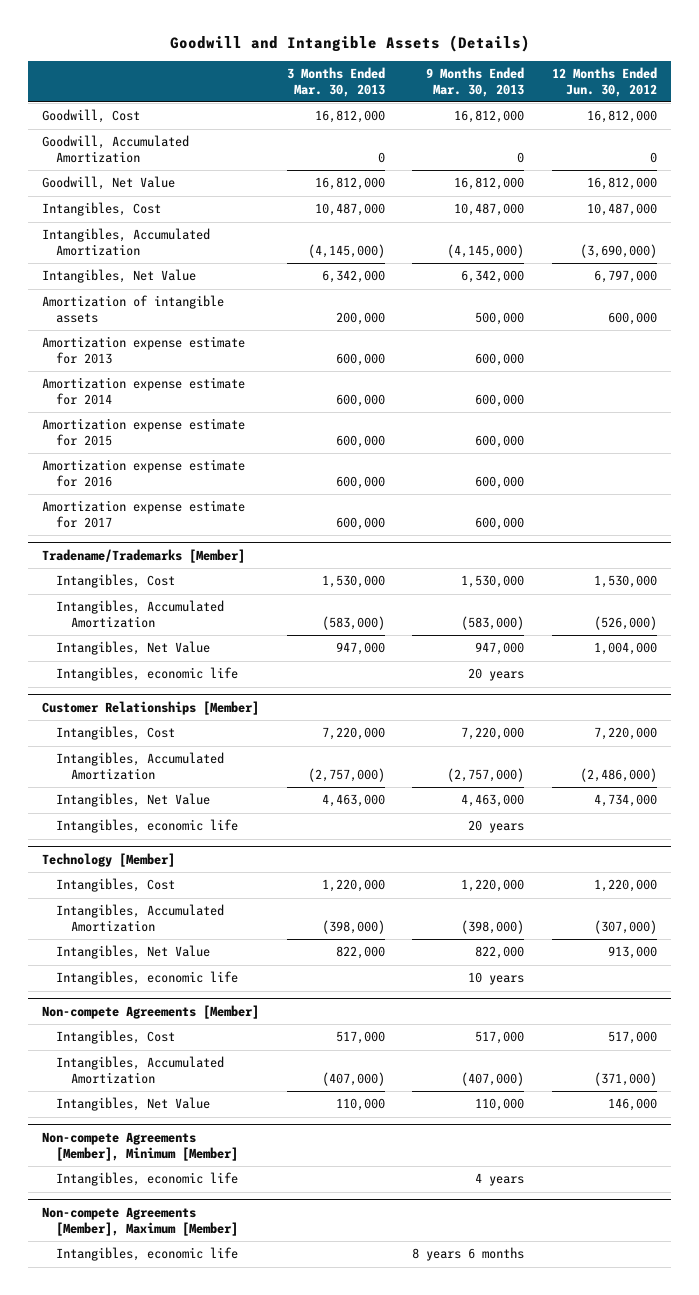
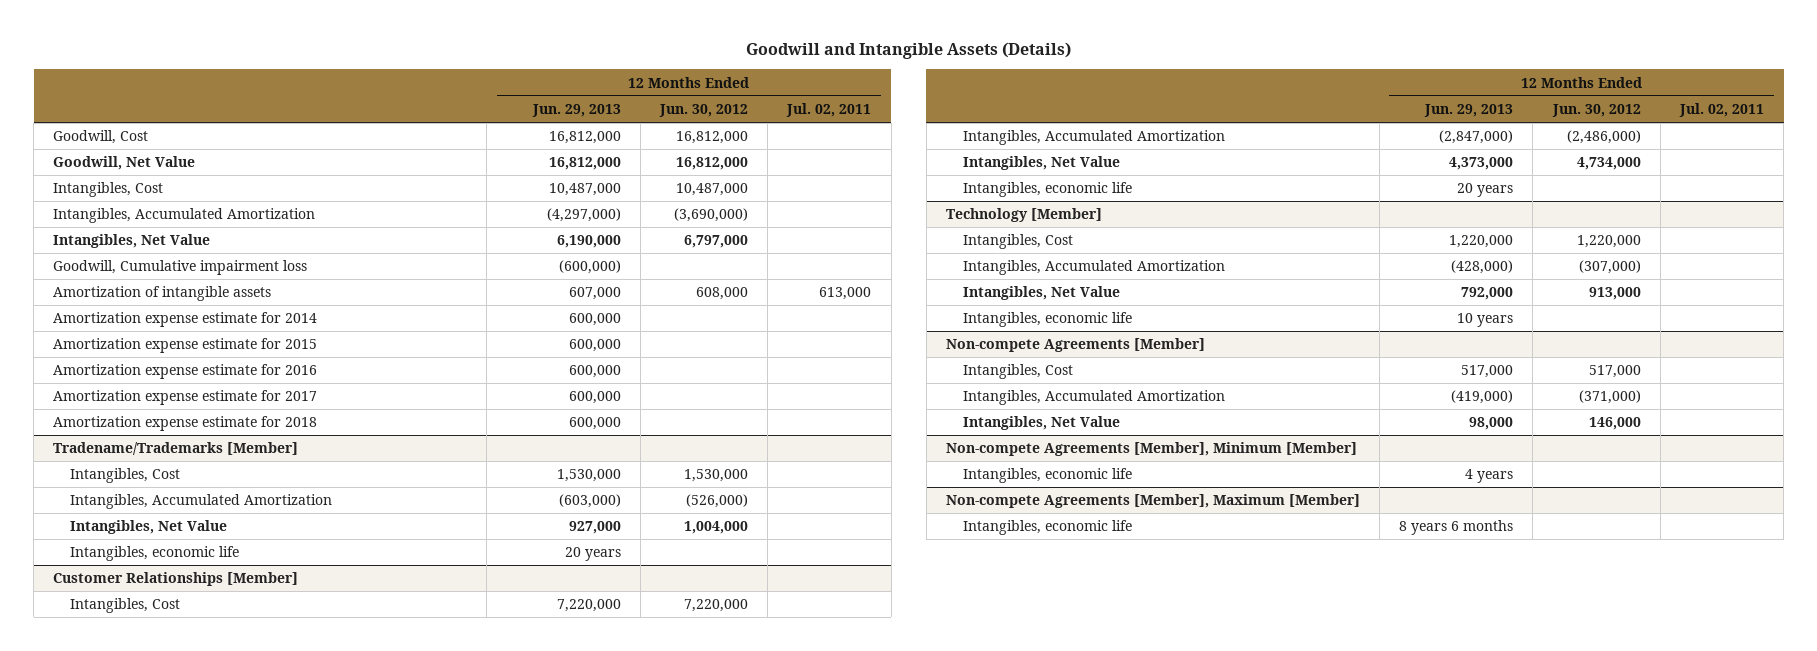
- | 3 Months Ended Mar. 30, 2013 | 9 Months Ended Mar. 30, 2013 | 12 Months Ended Jun. 30, 2012
+ | 12 Months Ended Jun. 29, 2013 | 12 Months Ended Jun. 30, 2012 | 12 Months Ended Jul. 02, 2011
- Goodwill, Accumulated Amortization | 0 | 0 | 0
- Amortization of intangible assets | 200,000 | 500,000 | 600,000
- Amortization expense estimate for 2013 | 600,000 | 600,000 |
+ Goodwill, Cumulative impairment loss | (600,000) | |
+ Amortization of intangible assets | 607,000 | 608,000 | 613,000
+ Amortization expense estimate for 2018 | 600,000 | |

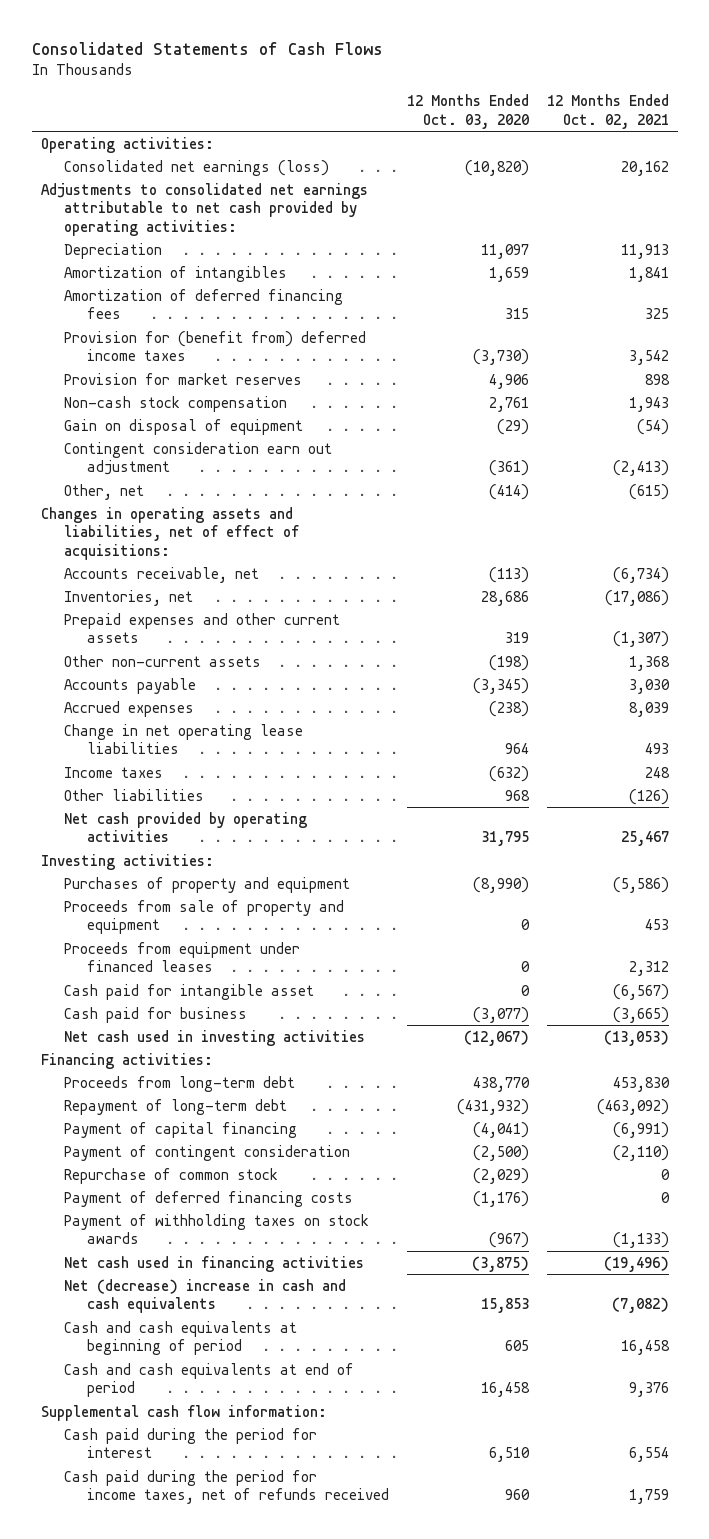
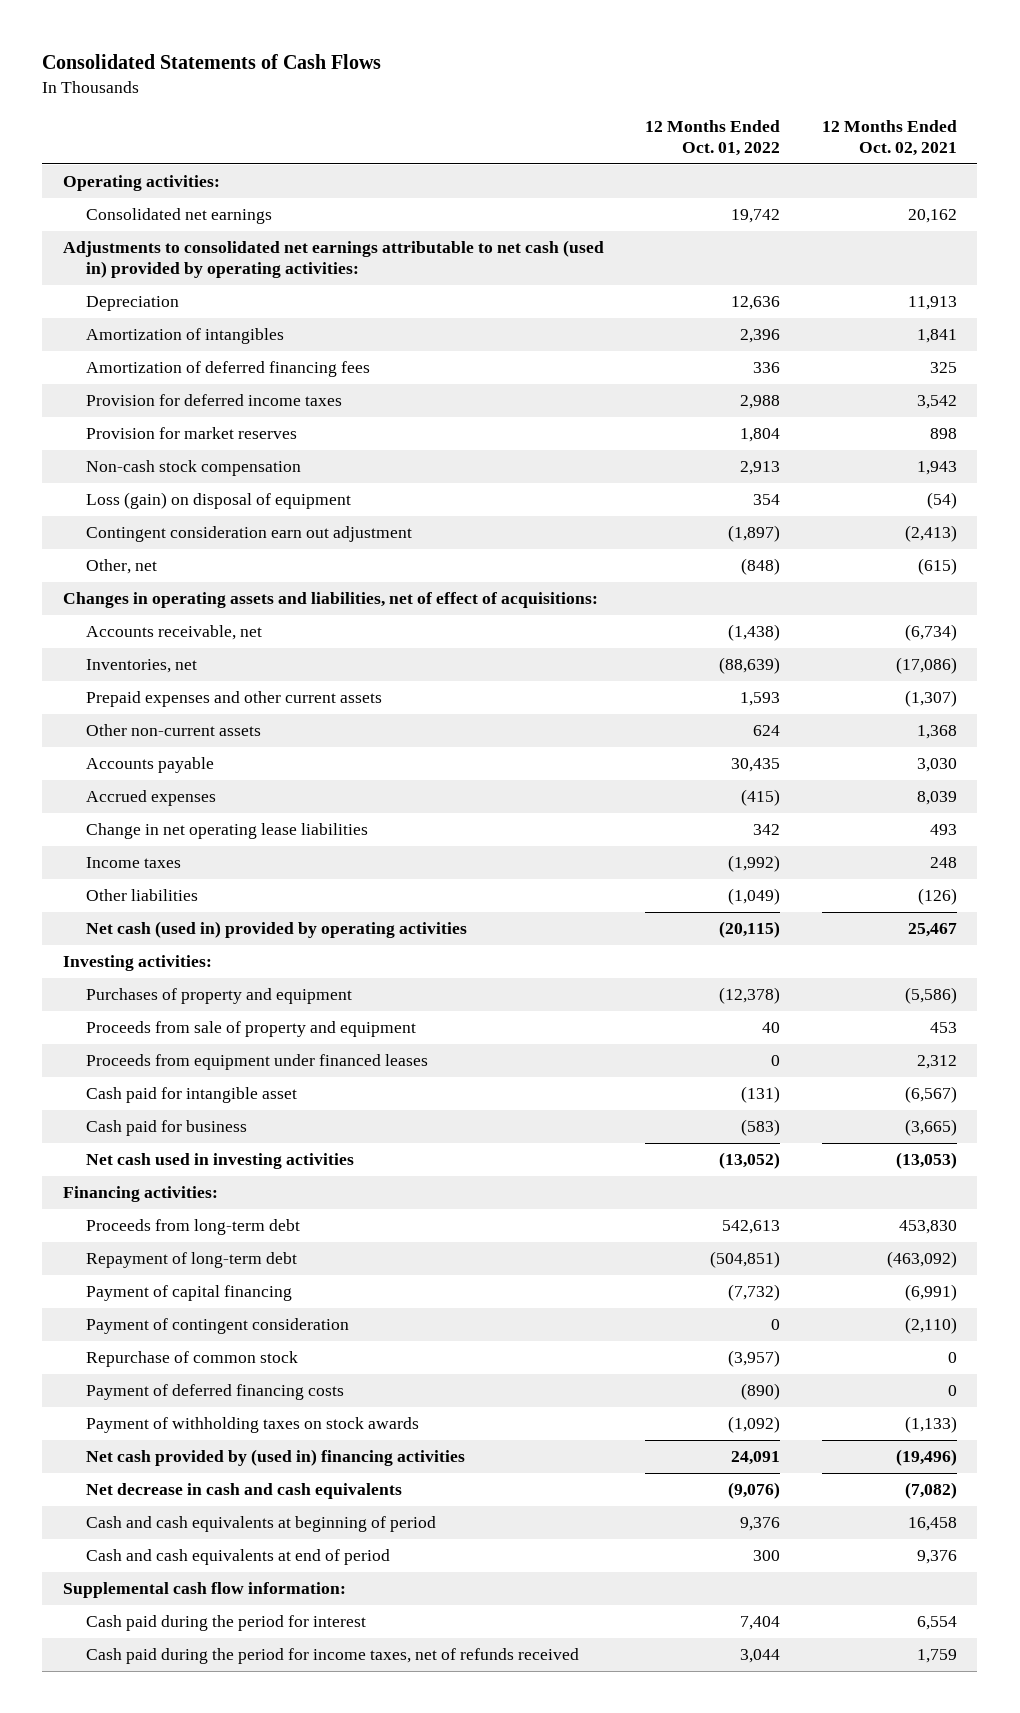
- | 12 Months Ended Oct. 03, 2020 | 12 Months Ended Oct. 02, 2021
+ | 12 Months Ended Oct. 01, 2022 | 12 Months Ended Oct. 02, 2021
- Consolidated net earnings (loss) | (10,820) | 20,162
- Adjustments to consolidated net earnings attributable to net cash provided by operating activities:
+ Consolidated net earnings | 19,742 | 20,162
+ Adjustments to consolidated net earnings attributable to net cash (used in) provided by operating activities:
- Provision for (benefit from) deferred income taxes | (3,730) | 3,542
+ Provision for deferred income taxes | 2,988 | 3,542
- Gain on disposal of equipment | (29) | (54)
+ Loss (gain) on disposal of equipment | 354 | (54)
- Net cash provided by operating activities | 31,795 | 25,467
+ Net cash (used in) provided by operating activities | (20,115) | 25,467
- Net cash used in financing activities | (3,875) | (19,496)
- Net (decrease) increase in cash and cash equivalents | 15,853 | (7,082)
+ Net cash provided by (used in) financing activities | 24,091 | (19,496)
+ Net decrease in cash and cash equivalents | (9,076) | (7,082)

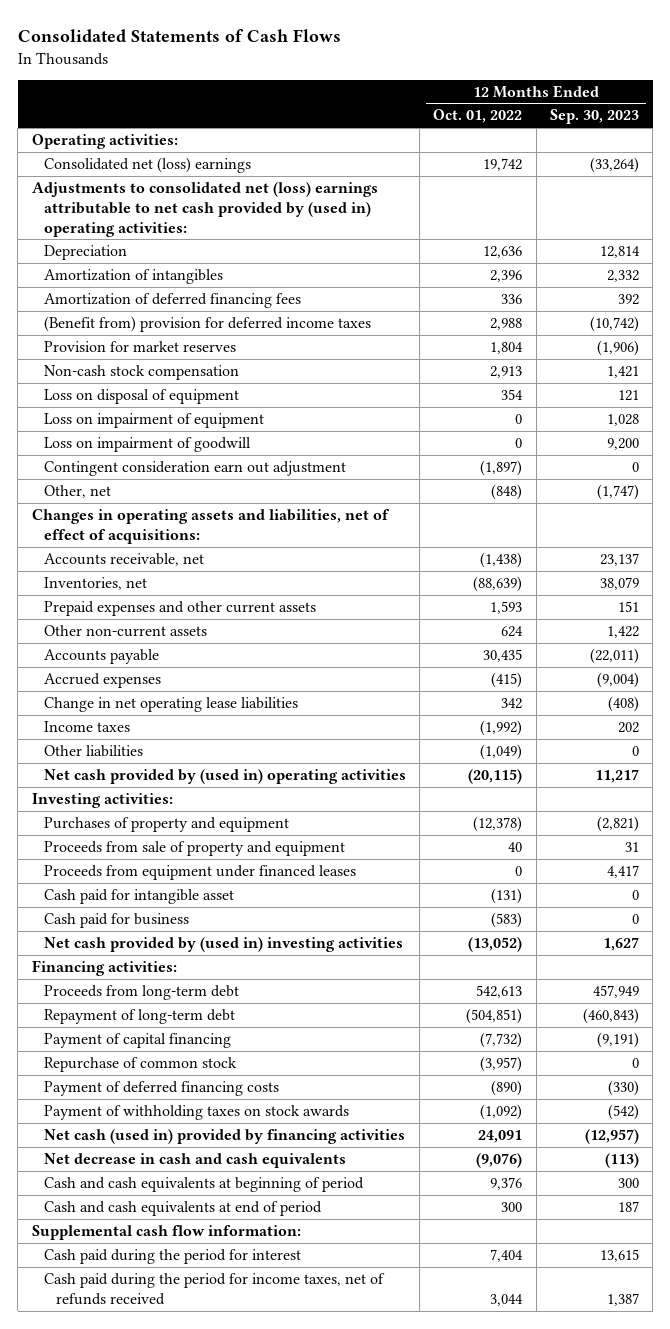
- | 12 Months Ended Oct. 01, 2022 | 12 Months Ended Oct. 02, 2021
+ | 12 Months Ended Oct. 01, 2022 | 12 Months Ended Sep. 30, 2023
- Consolidated net earnings | 19,742 | 20,162
- Adjustments to consolidated net earnings attributable to net cash (used in) provided by operating activities:
+ Consolidated net (loss) earnings | 19,742 | (33,264)
+ Adjustments to consolidated net (loss) earnings attributable to net cash provided by (used in) operating activities:
- Provision for deferred income taxes | 2,988 | 3,542
+ (Benefit from) provision for deferred income taxes | 2,988 | (10,742)
- Loss (gain) on disposal of equipment | 354 | (54)
+ Loss on disposal of equipment | 354 | 121
+ Loss on impairment of equipment | 0 | 1,028
+ Loss on impairment of goodwill | 0 | 9,200
- Net cash (used in) provided by operating activities | (20,115) | 25,467
+ Net cash provided by (used in) operating activities | (20,115) | 11,217
- Net cash used in investing activities | (13,052) | (13,053)
+ Net cash provided by (used in) investing activities | (13,052) | 1,627
- Payment of contingent consideration | 0 | (2,110)
- Net cash provided by (used in) financing activities | 24,091 | (19,496)
+ Net cash (used in) provided by financing activities | 24,091 | (12,957)

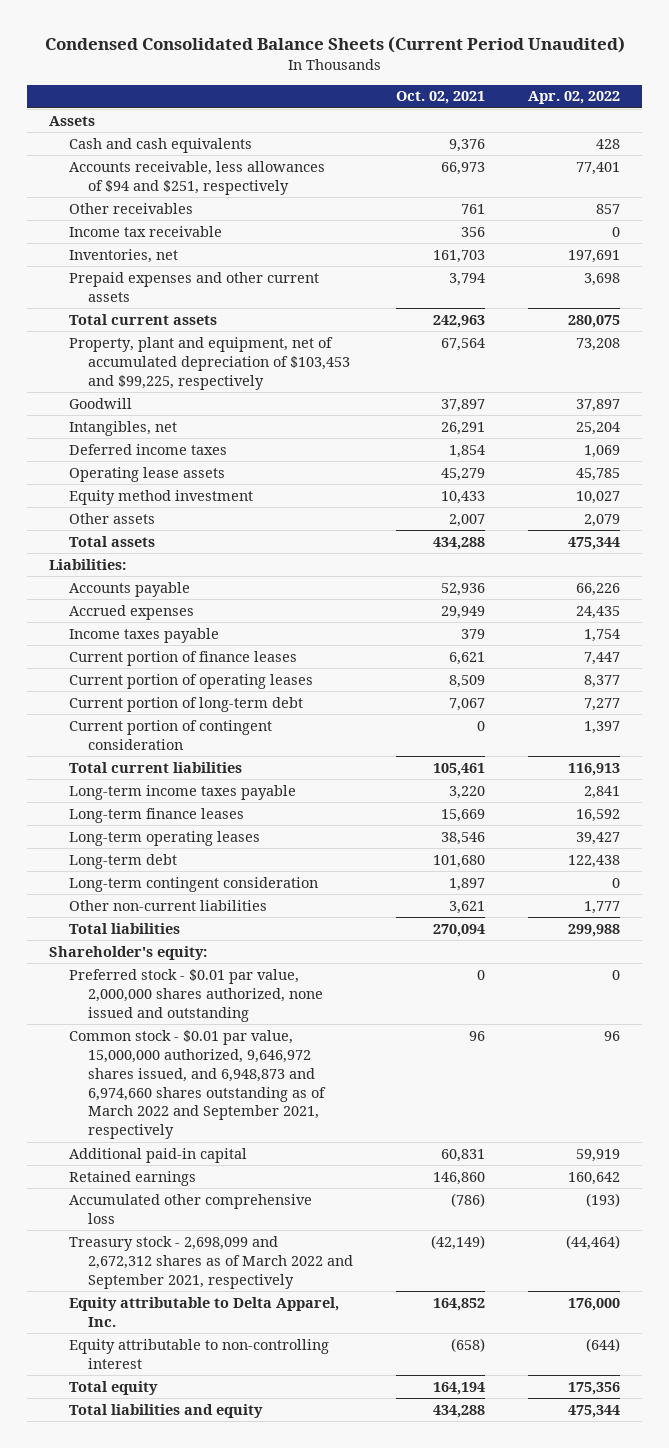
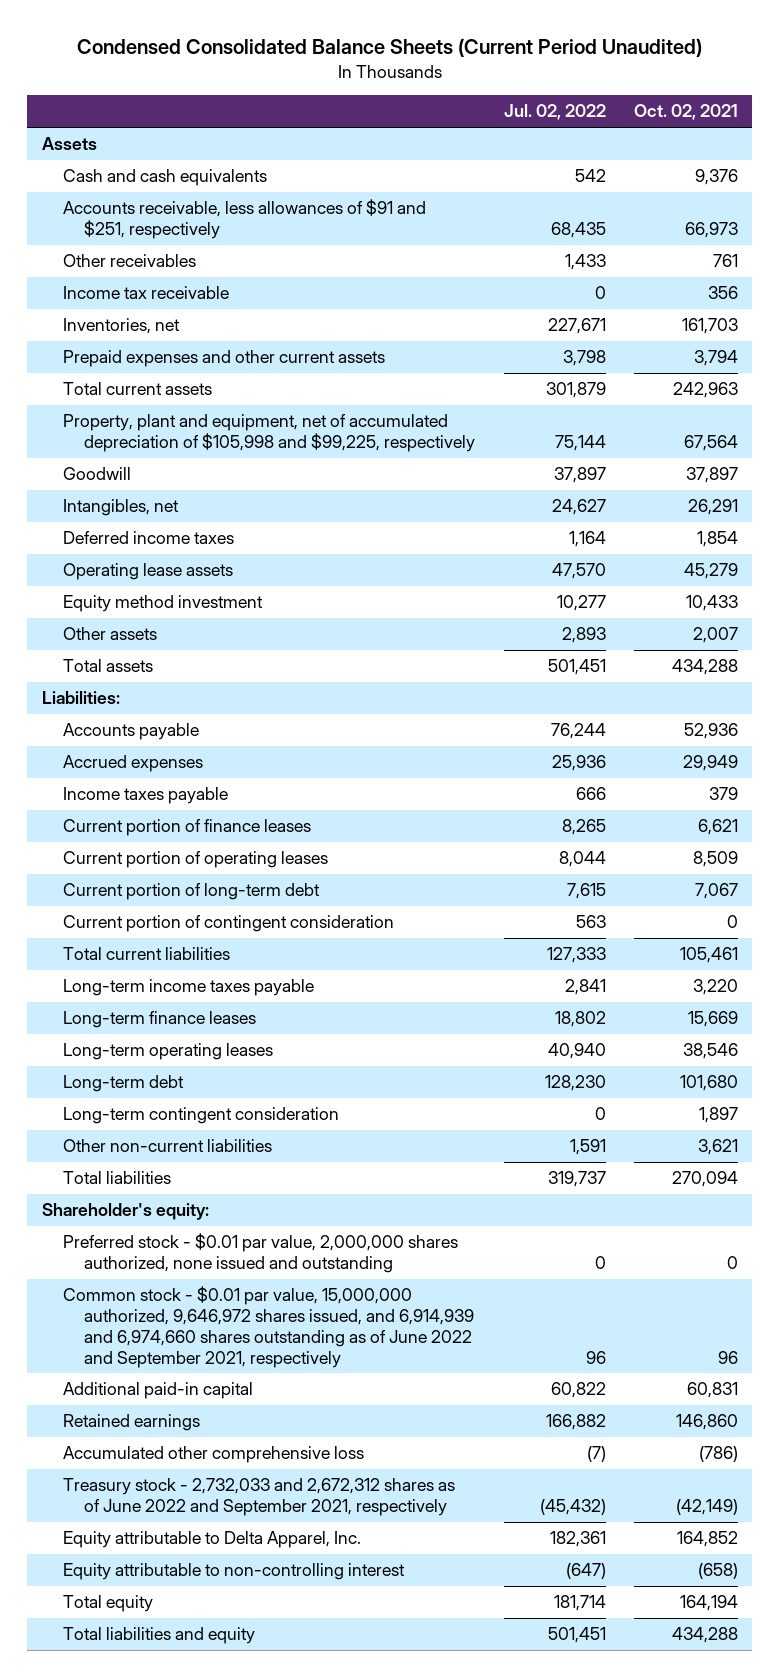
- | Oct. 02, 2021 | Apr. 02, 2022
+ | Jul. 02, 2022 | Oct. 02, 2021
- Accounts receivable, less allowances of $94 and $251, respectively | 66,973 | 77,401
+ Accounts receivable, less allowances of $91 and $251, respectively | 68,435 | 66,973
- Property, plant and equipment, net of accumulated depreciation of $103,453 and $99,225, respectively | 67,564 | 73,208
+ Property, plant and equipment, net of accumulated depreciation of $105,998 and $99,225, respectively | 75,144 | 67,564
- Common stock - $0.01 par value, 15,000,000 authorized, 9,646,972 shares issued, and 6,948,873 and 6,974,660 shares outstanding as of March 2022 and September 2021, respectively | 96 | 96
+ Common stock - $0.01 par value, 15,000,000 authorized, 9,646,972 shares issued, and 6,914,939 and 6,974,660 shares outstanding as of June 2022 and September 2021, respectively | 96 | 96
- Treasury stock - 2,698,099 and 2,672,312 shares as of March 2022 and September 2021, respectively | (42,149) | (44,464)
+ Treasury stock - 2,732,033 and 2,672,312 shares as of June 2022 and September 2021, respectively | (45,432) | (42,149)

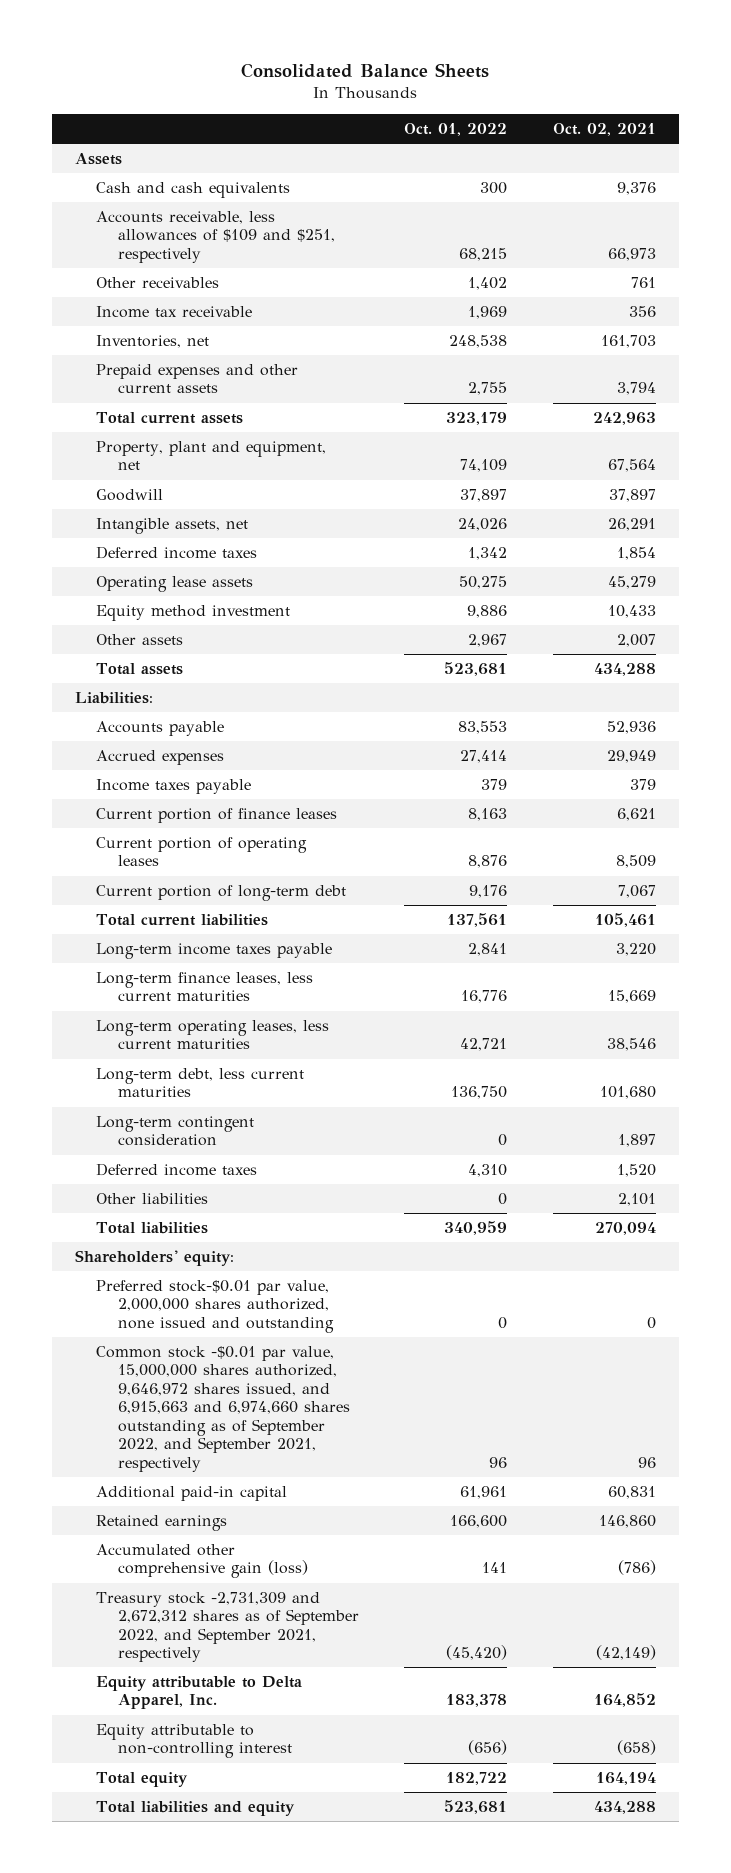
- Condensed Consolidated Balance Sheets (Current Period Unaudited)
+ Consolidated Balance Sheets
- | Jul. 02, 2022 | Oct. 02, 2021
+ | Oct. 01, 2022 | Oct. 02, 2021
- Accounts receivable, less allowances of $91 and $251, respectively | 68,435 | 66,973
+ Accounts receivable, less allowances of $109 and $251, respectively | 68,215 | 66,973
- Property, plant and equipment, net of accumulated depreciation of $105,998 and $99,225, respectively | 75,144 | 67,564
+ Property, plant and equipment, net | 74,109 | 67,564
- Intangibles, net | 24,627 | 26,291
+ Intangible assets, net | 24,026 | 26,291
- Current portion of contingent consideration | 563 | 0
- Long-term finance leases | 18,802 | 15,669
- Long-term operating leases | 40,940 | 38,546
- Long-term debt | 128,230 | 101,680
+ Long-term finance leases, less current maturities | 16,776 | 15,669
+ Long-term operating leases, less current maturities | 42,721 | 38,546
+ Long-term debt, less current maturities | 136,750 | 101,680
- Other non-current liabilities | 1,591 | 3,621
+ Deferred income taxes | 4,310 | 1,520
+ Other liabilities | 0 | 2,101
- Shareholder's equity:
- Preferred stock - $0.01 par value, 2,000,000 shares authorized, none issued and outstanding | 0 | 0
- Common stock - $0.01 par value, 15,000,000 authorized, 9,646,972 shares issued, and 6,914,939 and 6,974,660 shares outstanding as of June 2022 and September 2021, respectively | 96 | 96
+ Shareholders' equity:
+ Preferred stock-$0.01 par value, 2,000,000 shares authorized, none issued and outstanding | 0 | 0
+ Common stock -$0.01 par value, 15,000,000 shares authorized, 9,646,972 shares issued, and 6,915,663 and 6,974,660 shares outstanding as of September 2022, and September 2021, respectively | 96 | 96
- Accumulated other comprehensive loss | (7) | (786)
- Treasury stock - 2,732,033 and 2,672,312 shares as of June 2022 and September 2021, respectively | (45,432) | (42,149)
+ Accumulated other comprehensive gain (loss) | 141 | (786)
+ Treasury stock -2,731,309 and 2,672,312 shares as of September 2022, and September 2021, respectively | (45,420) | (42,149)

